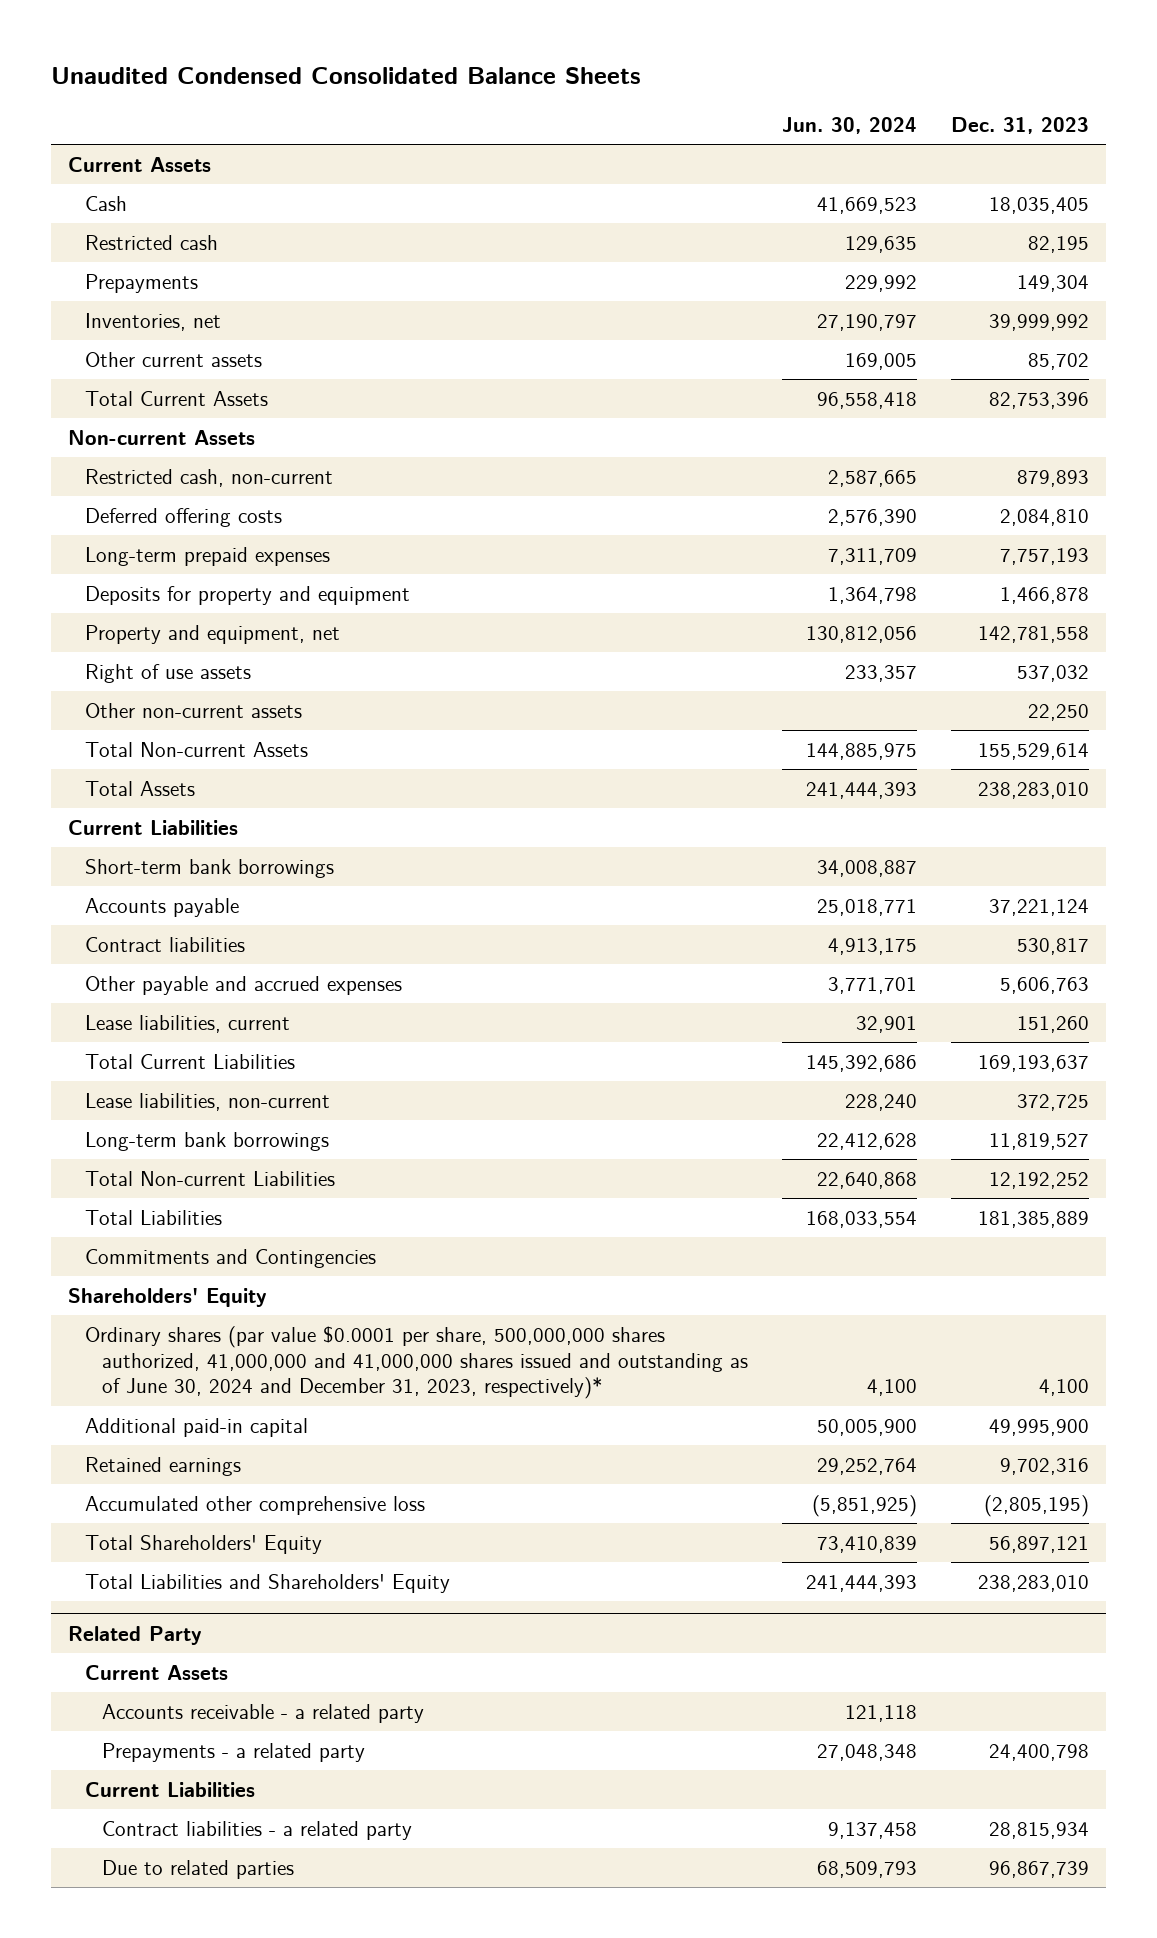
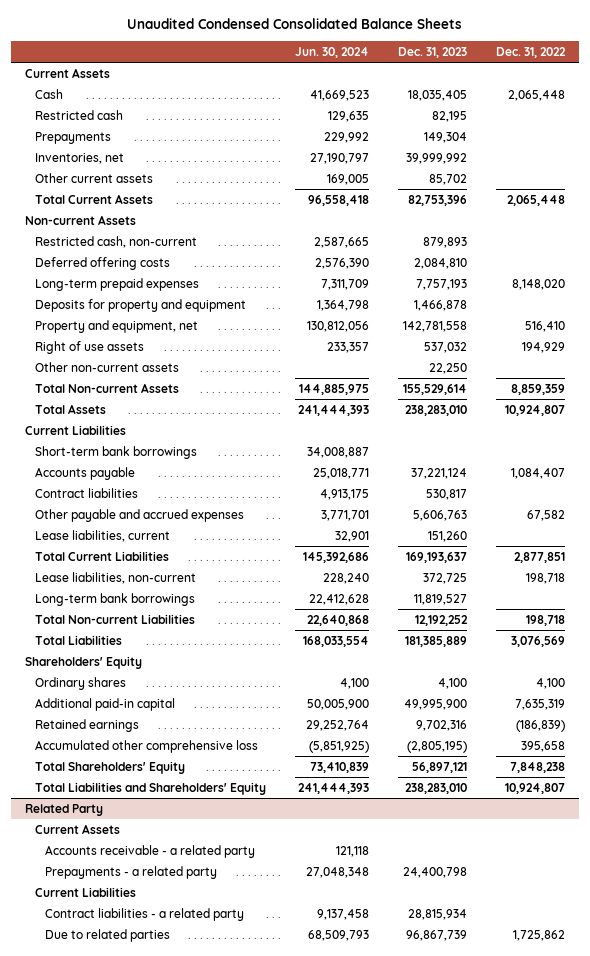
- | Jun. 30, 2024 | Dec. 31, 2023
+ | Jun. 30, 2024 | Dec. 31, 2023 | Dec. 31, 2022
- Commitments and Contingencies
- Ordinary shares (par value $0.0001 per share, 500,000,000 shares authorized, 41,000,000 and 41,000,000 shares issued and outstanding as of June 30, 2024 and December 31, 2023, respectively)* | 4,100 | 4,100
+ Ordinary shares | 4,100 | 4,100 | 4,100

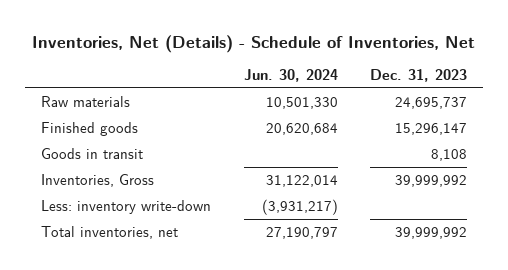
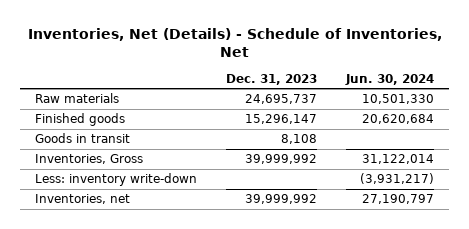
- | Jun. 30, 2024 | Dec. 31, 2023
+ | Dec. 31, 2023 | Jun. 30, 2024
- Total inventories, net | 27,190,797 | 39,999,992
+ Inventories, net | 39,999,992 | 27,190,797

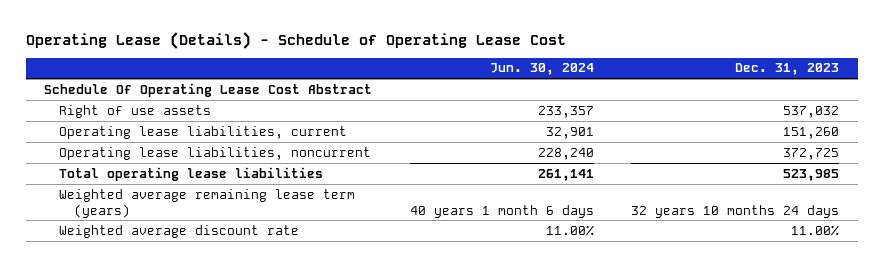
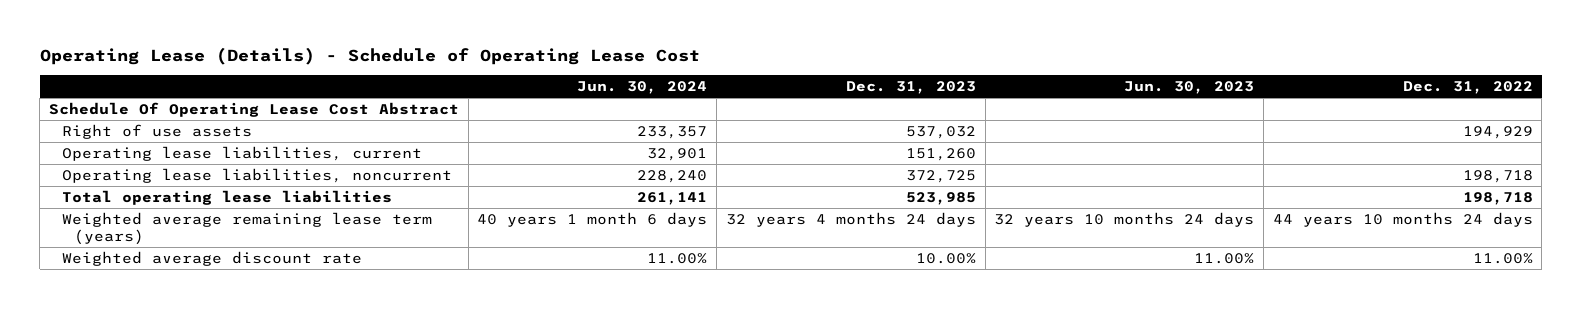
- | Jun. 30, 2024 | Dec. 31, 2023
+ | Jun. 30, 2024 | Dec. 31, 2023 | Jun. 30, 2023 | Dec. 31, 2022
- Weighted average remaining lease term (years) | 40 years 1 month 6 days | 32 years 10 months 24 days
- Weighted average discount rate | 11.00% | 11.00%
+ Weighted average remaining lease term (years) | 40 years 1 month 6 days | 32 years 4 months 24 days | 32 years 10 months 24 days | 44 years 10 months 24 days
+ Weighted average discount rate | 11.00% | 10.00% | 11.00% | 11.00%

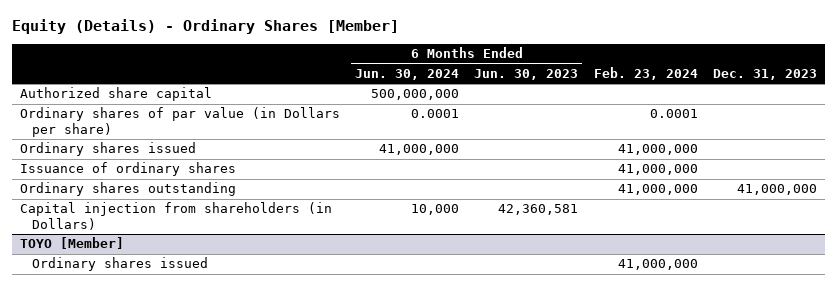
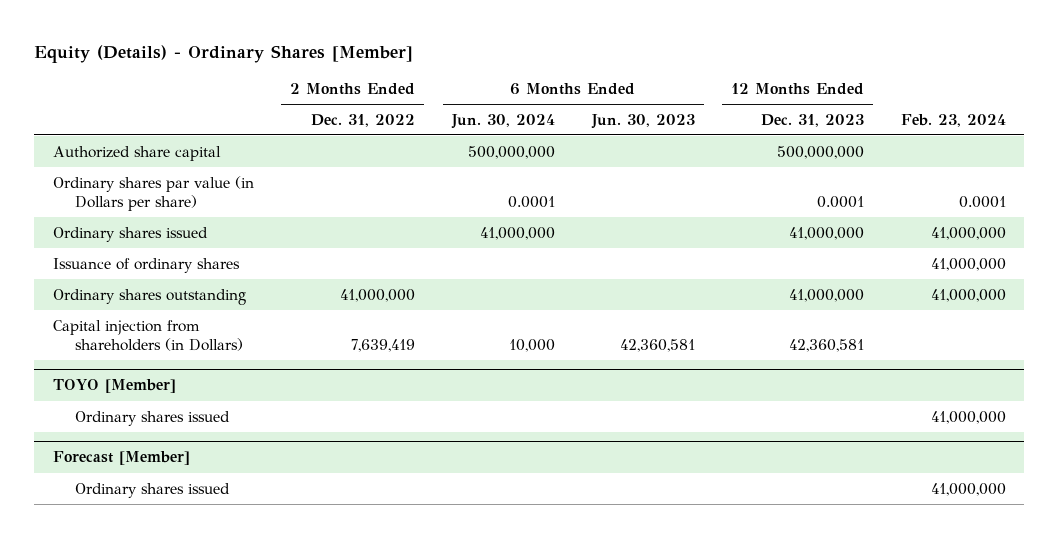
- | 6 Months Ended Jun. 30, 2024 | 6 Months Ended Jun. 30, 2023 | Feb. 23, 2024 | Dec. 31, 2023
+ | 2 Months Ended Dec. 31, 2022 | 6 Months Ended Jun. 30, 2024 | 6 Months Ended Jun. 30, 2023 | 12 Months Ended Dec. 31, 2023 | Feb. 23, 2024
- Ordinary shares of par value (in Dollars per share) | 0.0001 | | 0.0001 |
+ Ordinary shares par value (in Dollars per share) | | 0.0001 | | 0.0001 | 0.0001
+ Forecast [Member]
+ Ordinary shares issued | | | | | 41,000,000

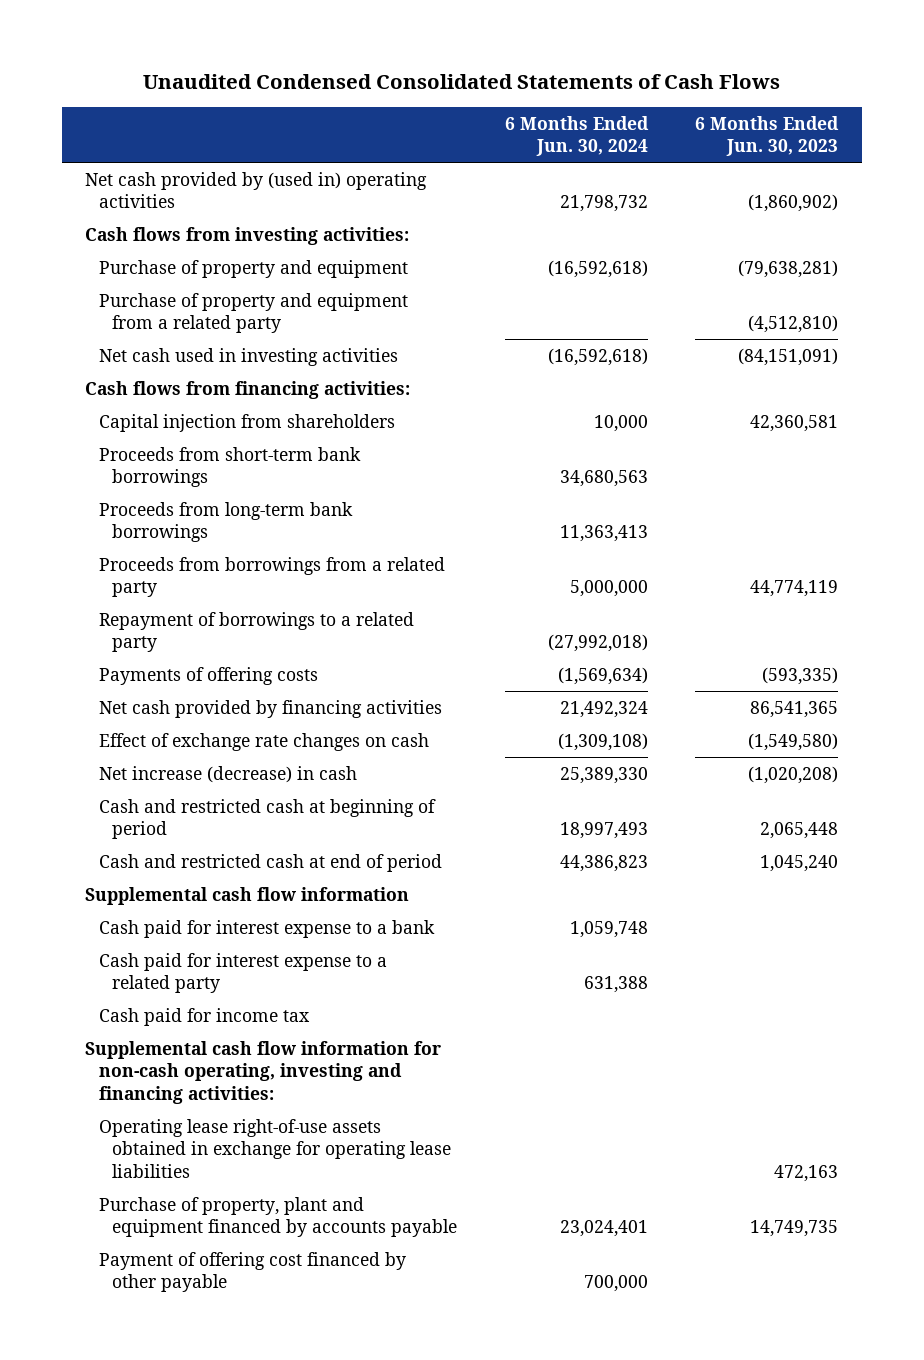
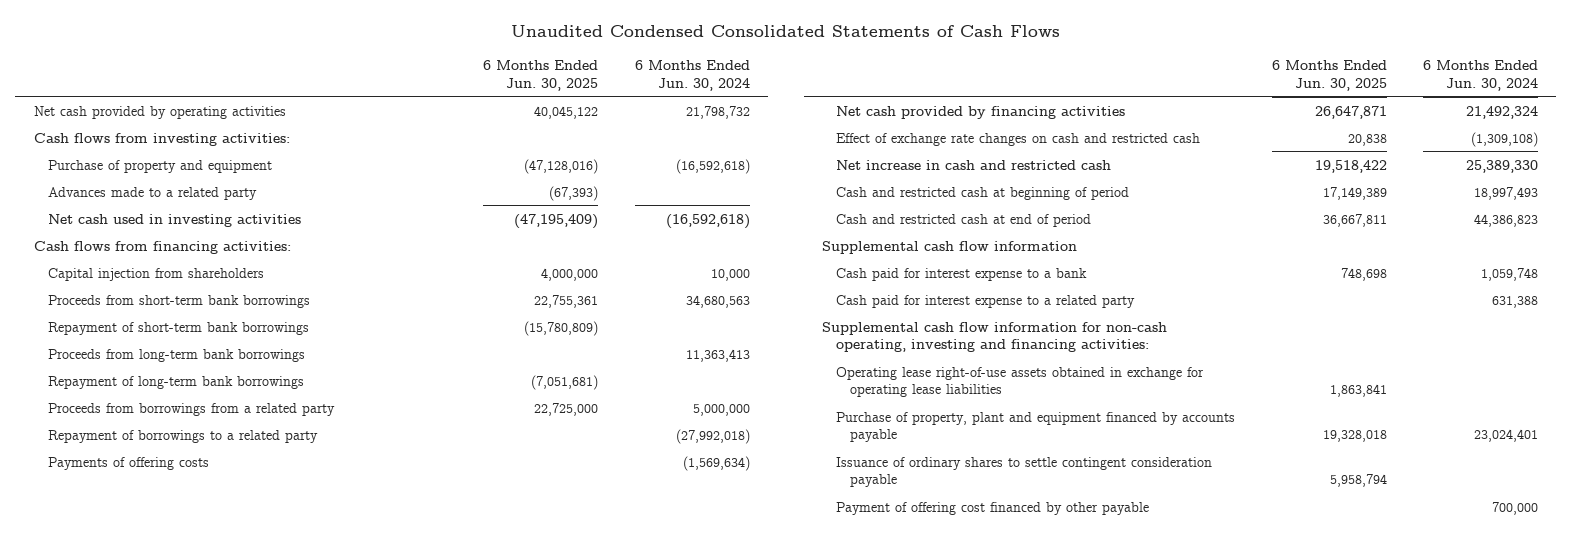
- | 6 Months Ended Jun. 30, 2024 | 6 Months Ended Jun. 30, 2023
+ | 6 Months Ended Jun. 30, 2025 | 6 Months Ended Jun. 30, 2024
- Net cash provided by (used in) operating activities | 21,798,732 | (1,860,902)
+ Net cash provided by operating activities | 40,045,122 | 21,798,732
- Purchase of property and equipment from a related party | | (4,512,810)
+ Advances made to a related party | (67,393) |
+ Repayment of short-term bank borrowings | (15,780,809) |
+ Repayment of long-term bank borrowings | (7,051,681) |
- Effect of exchange rate changes on cash | (1,309,108) | (1,549,580)
- Net increase (decrease) in cash | 25,389,330 | (1,020,208)
+ Effect of exchange rate changes on cash and restricted cash | 20,838 | (1,309,108)
+ Net increase in cash and restricted cash | 19,518,422 | 25,389,330
- Cash paid for income tax
+ Issuance of ordinary shares to settle contingent consideration payable | 5,958,794 |

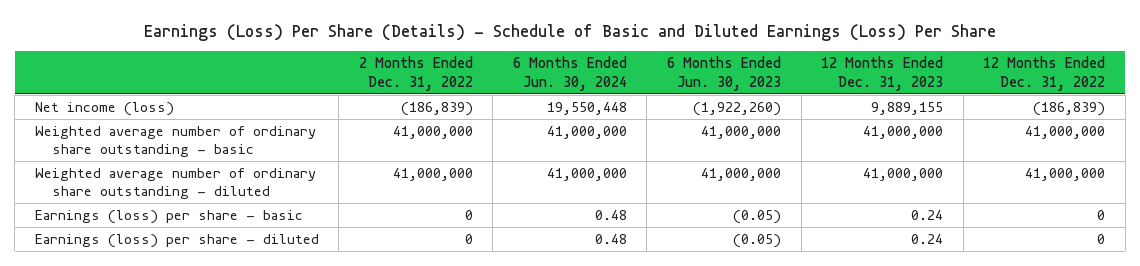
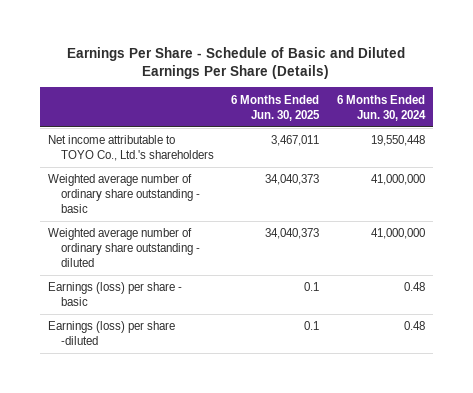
- Earnings (Loss) Per Share (Details) - Schedule of Basic and Diluted Earnings (Loss) Per Share
+ Earnings Per Share - Schedule of Basic and Diluted Earnings Per Share (Details)
- | 2 Months Ended Dec. 31, 2022 | 6 Months Ended Jun. 30, 2024 | 6 Months Ended Jun. 30, 2023 | 12 Months Ended Dec. 31, 2023 | 12 Months Ended Dec. 31, 2022
+ | 6 Months Ended Jun. 30, 2025 | 6 Months Ended Jun. 30, 2024
- Net income (loss) | (186,839) | 19,550,448 | (1,922,260) | 9,889,155 | (186,839)
+ Net income attributable to TOYO Co., Ltd.'s shareholders | 3,467,011 | 19,550,448
- Earnings (loss) per share - diluted | 0 | 0.48 | (0.05) | 0.24 | 0
+ Earnings (loss) per share -diluted | 0.1 | 0.48

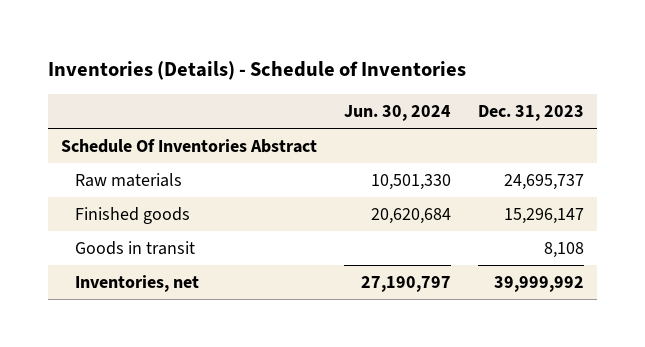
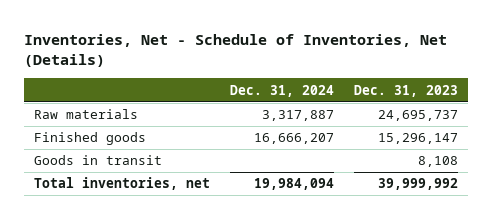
- Inventories (Details) - Schedule of Inventories
+ Inventories, Net - Schedule of Inventories, Net (Details)
- | Jun. 30, 2024 | Dec. 31, 2023
+ | Dec. 31, 2024 | Dec. 31, 2023
- Schedule Of Inventories Abstract
- Inventories, net | 27,190,797 | 39,999,992
+ Total inventories, net | 19,984,094 | 39,999,992

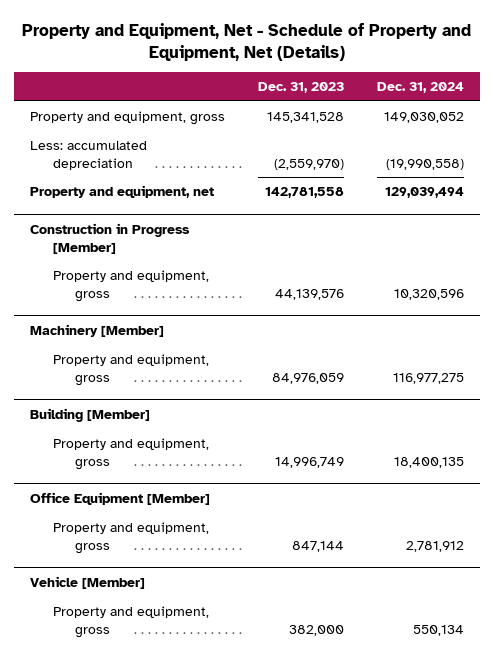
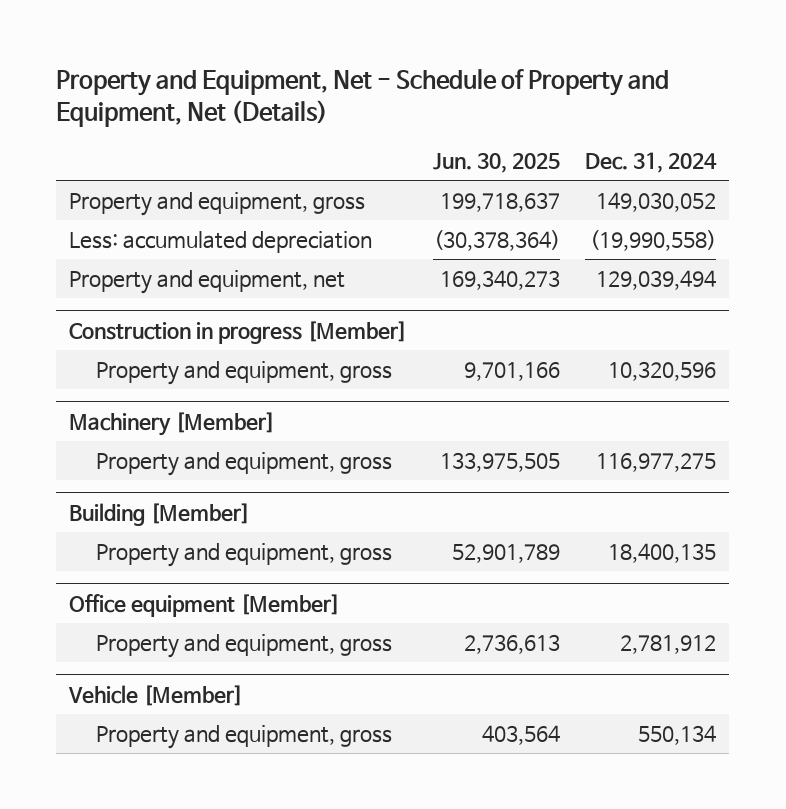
- | Dec. 31, 2023 | Dec. 31, 2024
+ | Jun. 30, 2025 | Dec. 31, 2024
- Construction in Progress [Member]
+ Construction in progress [Member]
- Office Equipment [Member]
+ Office equipment [Member]

